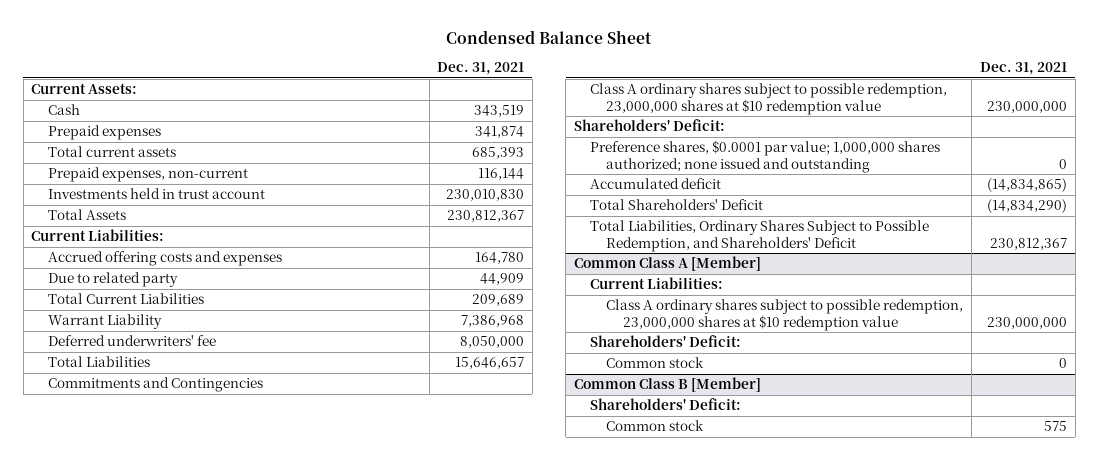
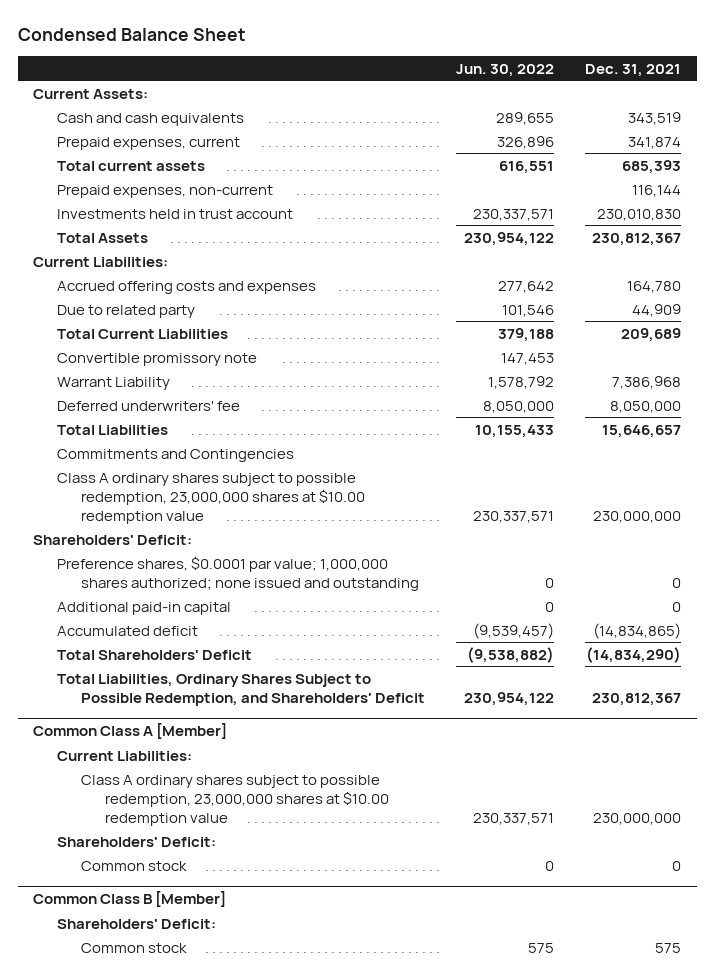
- | Dec. 31, 2021
+ | Jun. 30, 2022 | Dec. 31, 2021
- Cash | 343,519
- Prepaid expenses | 341,874
+ Cash and cash equivalents | 289,655 | 343,519
+ Prepaid expenses, current | 326,896 | 341,874
+ Convertible promissory note | 147,453 |
- Class A ordinary shares subject to possible redemption, 23,000,000 shares at $10 redemption value | 230,000,000
+ Class A ordinary shares subject to possible redemption, 23,000,000 shares at $10.00 redemption value | 230,337,571 | 230,000,000
+ Additional paid-in capital | 0 | 0
@ Common Class A [Member]
- Class A ordinary shares subject to possible redemption, 23,000,000 shares at $10 redemption value | 230,000,000
+ Class A ordinary shares subject to possible redemption, 23,000,000 shares at $10.00 redemption value | 230,337,571 | 230,000,000

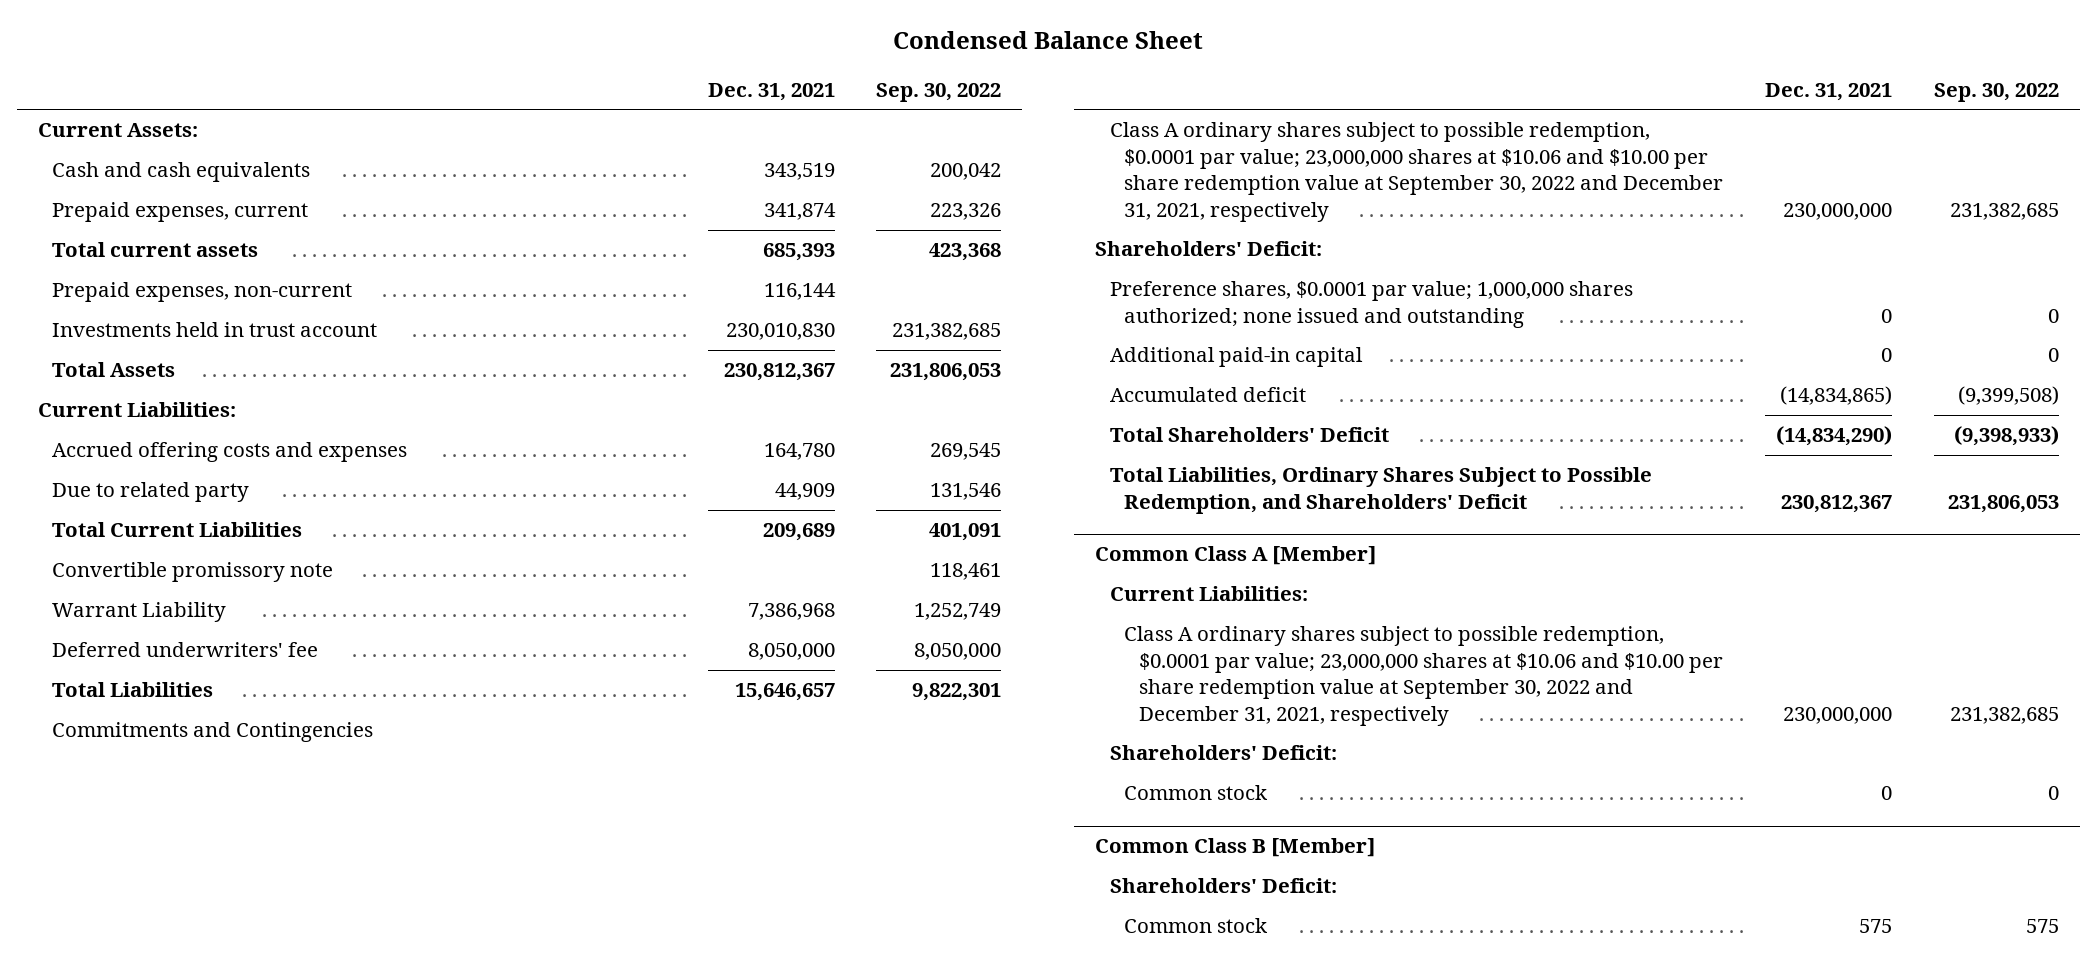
- | Jun. 30, 2022 | Dec. 31, 2021
+ | Dec. 31, 2021 | Sep. 30, 2022
- Class A ordinary shares subject to possible redemption, 23,000,000 shares at $10.00 redemption value | 230,337,571 | 230,000,000
+ Class A ordinary shares subject to possible redemption, $0.0001 par value; 23,000,000 shares at $10.06 and $10.00 per share redemption value at September 30, 2022 and December 31, 2021, respectively | 230,000,000 | 231,382,685
@ Common Class A [Member]
- Class A ordinary shares subject to possible redemption, 23,000,000 shares at $10.00 redemption value | 230,337,571 | 230,000,000
+ Class A ordinary shares subject to possible redemption, $0.0001 par value; 23,000,000 shares at $10.06 and $10.00 per share redemption value at September 30, 2022 and December 31, 2021, respectively | 230,000,000 | 231,382,685

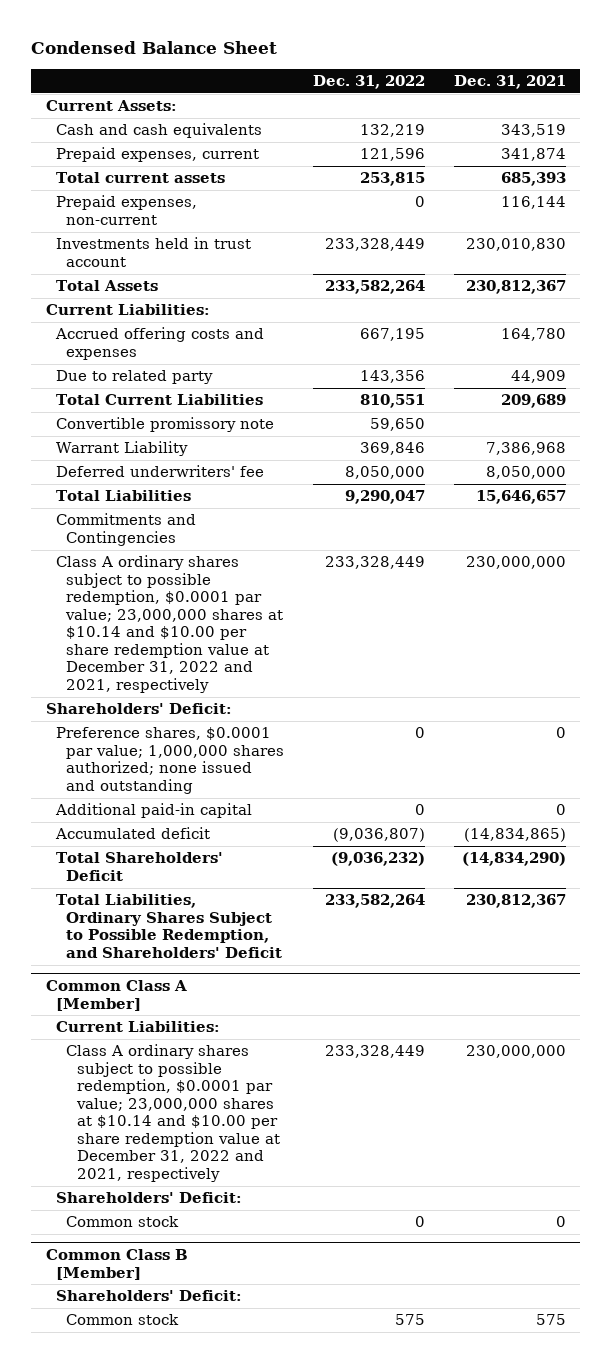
- | Dec. 31, 2021 | Sep. 30, 2022
+ | Dec. 31, 2022 | Dec. 31, 2021
- Class A ordinary shares subject to possible redemption, $0.0001 par value; 23,000,000 shares at $10.06 and $10.00 per share redemption value at September 30, 2022 and December 31, 2021, respectively | 230,000,000 | 231,382,685
+ Class A ordinary shares subject to possible redemption, $0.0001 par value; 23,000,000 shares at $10.14 and $10.00 per share redemption value at December 31, 2022 and 2021, respectively | 233,328,449 | 230,000,000
@ Common Class A [Member]
- Class A ordinary shares subject to possible redemption, $0.0001 par value; 23,000,000 shares at $10.06 and $10.00 per share redemption value at September 30, 2022 and December 31, 2021, respectively | 230,000,000 | 231,382,685
+ Class A ordinary shares subject to possible redemption, $0.0001 par value; 23,000,000 shares at $10.14 and $10.00 per share redemption value at December 31, 2022 and 2021, respectively | 233,328,449 | 230,000,000

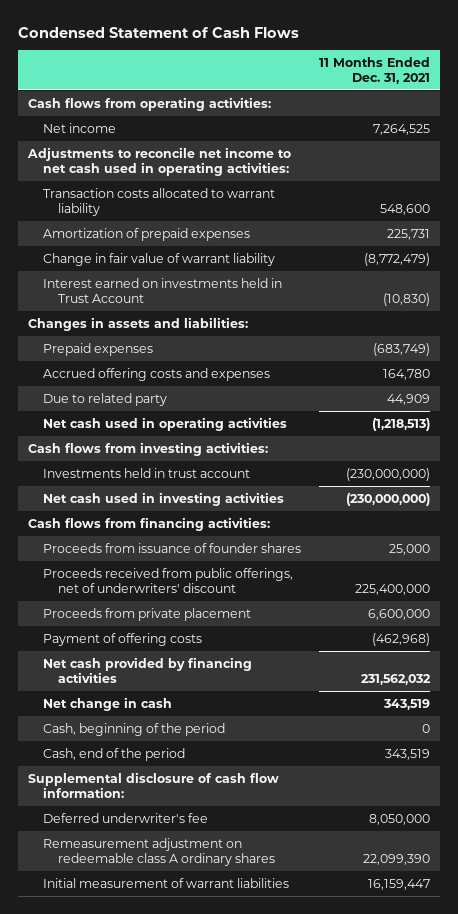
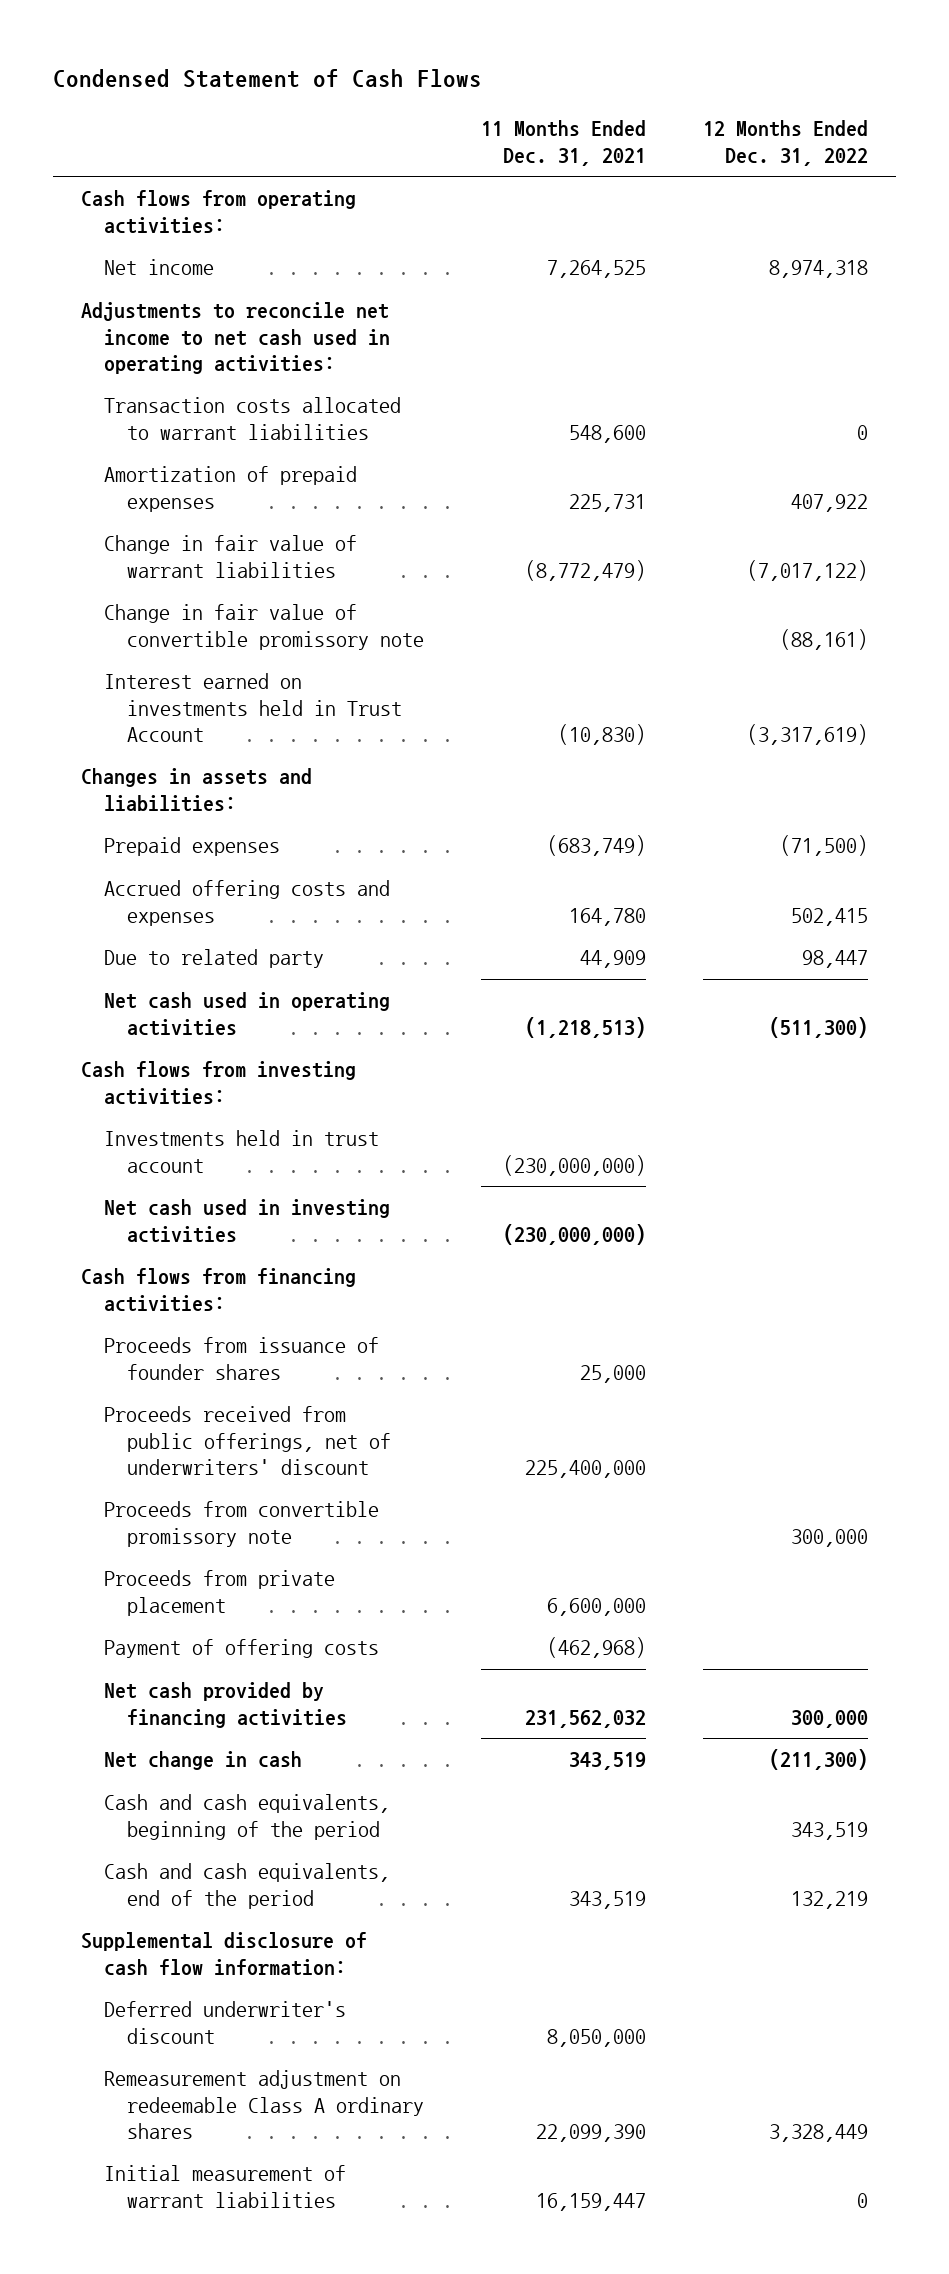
- | 11 Months Ended Dec. 31, 2021
+ | 11 Months Ended Dec. 31, 2021 | 12 Months Ended Dec. 31, 2022
- Transaction costs allocated to warrant liability | 548,600
+ Transaction costs allocated to warrant liabilities | 548,600 | 0
- Change in fair value of warrant liability | (8,772,479)
+ Change in fair value of warrant liabilities | (8,772,479) | (7,017,122)
+ Change in fair value of convertible promissory note | | (88,161)
+ Proceeds from convertible promissory note | | 300,000
- Cash, beginning of the period | 0
- Cash, end of the period | 343,519
+ Cash and cash equivalents, beginning of the period | | 343,519
+ Cash and cash equivalents, end of the period | 343,519 | 132,219
- Deferred underwriter's fee | 8,050,000
- Remeasurement adjustment on redeemable class A ordinary shares | 22,099,390
+ Deferred underwriter's discount | 8,050,000 |
+ Remeasurement adjustment on redeemable Class A ordinary shares | 22,099,390 | 3,328,449

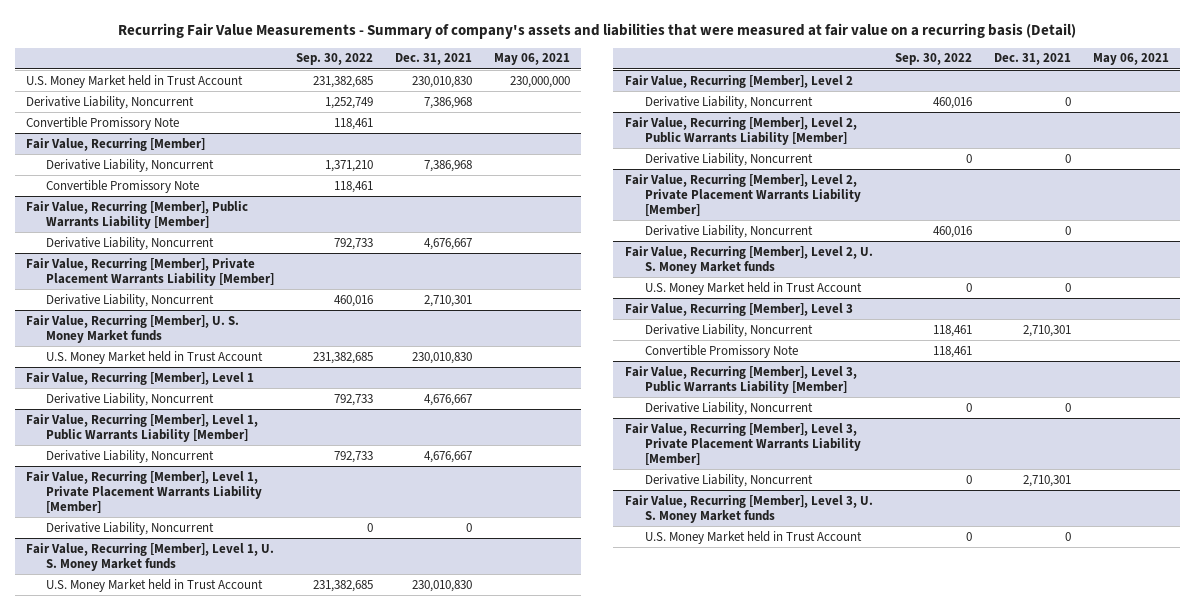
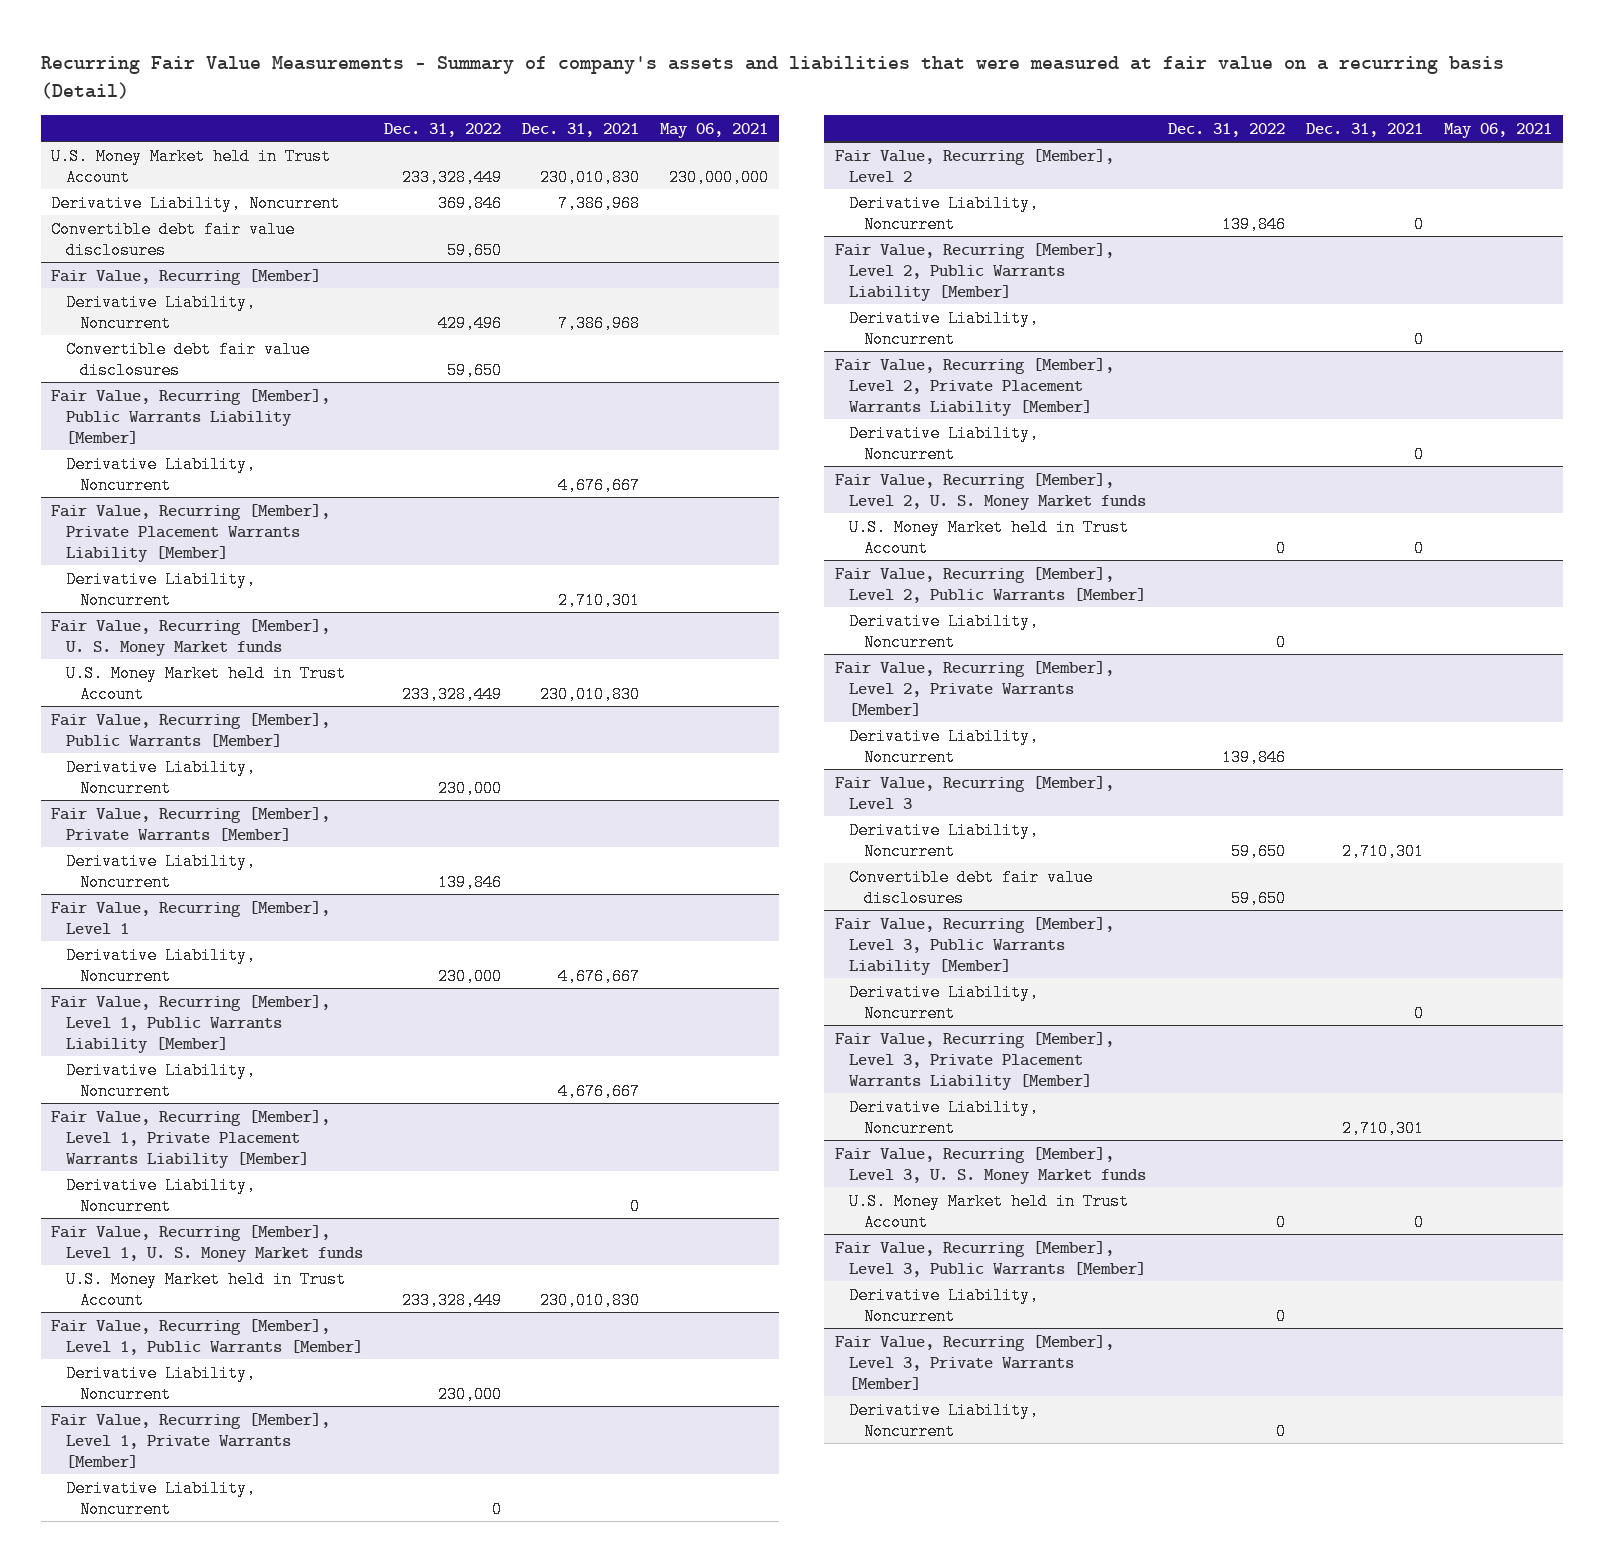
- | Sep. 30, 2022 | Dec. 31, 2021 | May 06, 2021
+ | Dec. 31, 2022 | Dec. 31, 2021 | May 06, 2021
- Convertible Promissory Note | 118,461 | |
+ Convertible debt fair value disclosures | 59,650 | |
@ Fair Value, Recurring [Member]
- Convertible Promissory Note | 118,461 | |
+ Convertible debt fair value disclosures | 59,650 | |
+ Fair Value, Recurring [Member], Public Warrants [Member]
+ Derivative Liability, Noncurrent | 230,000 | |
+ Fair Value, Recurring [Member], Private Warrants [Member]
+ Derivative Liability, Noncurrent | 139,846 | |
+ Fair Value, Recurring [Member], Level 1, Public Warrants [Member]
+ Derivative Liability, Noncurrent | 230,000 | |
+ Fair Value, Recurring [Member], Level 1, Private Warrants [Member]
+ Derivative Liability, Noncurrent | 0 | |
+ Fair Value, Recurring [Member], Level 2, Public Warrants [Member]
+ Derivative Liability, Noncurrent | 0 | |
+ Fair Value, Recurring [Member], Level 2, Private Warrants [Member]
+ Derivative Liability, Noncurrent | 139,846 | |
@ Fair Value, Recurring [Member], Level 3
- Convertible Promissory Note | 118,461 | |
+ Convertible debt fair value disclosures | 59,650 | |
+ Fair Value, Recurring [Member], Level 3, Public Warrants [Member]
+ Derivative Liability, Noncurrent | 0 | |
+ Fair Value, Recurring [Member], Level 3, Private Warrants [Member]
+ Derivative Liability, Noncurrent | 0 | |

